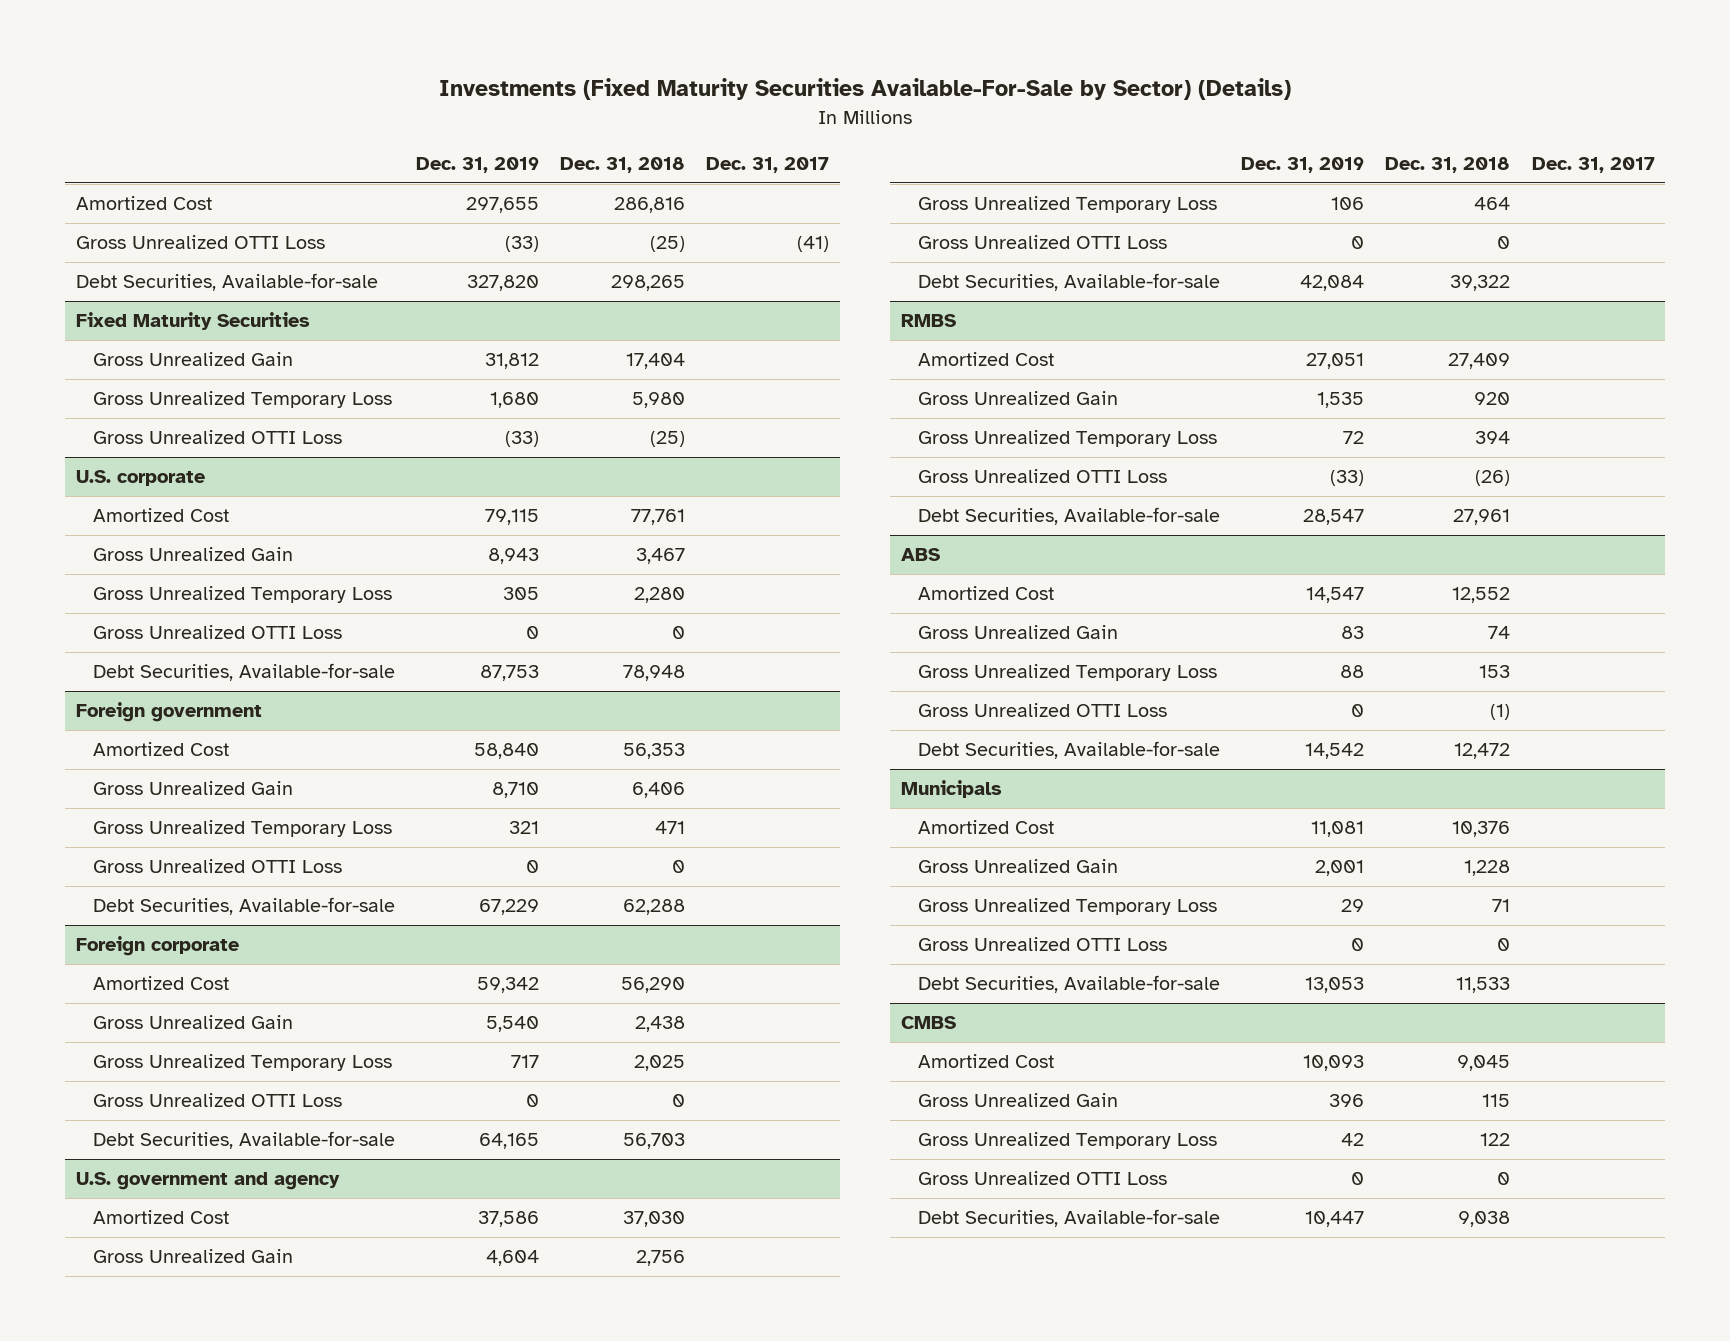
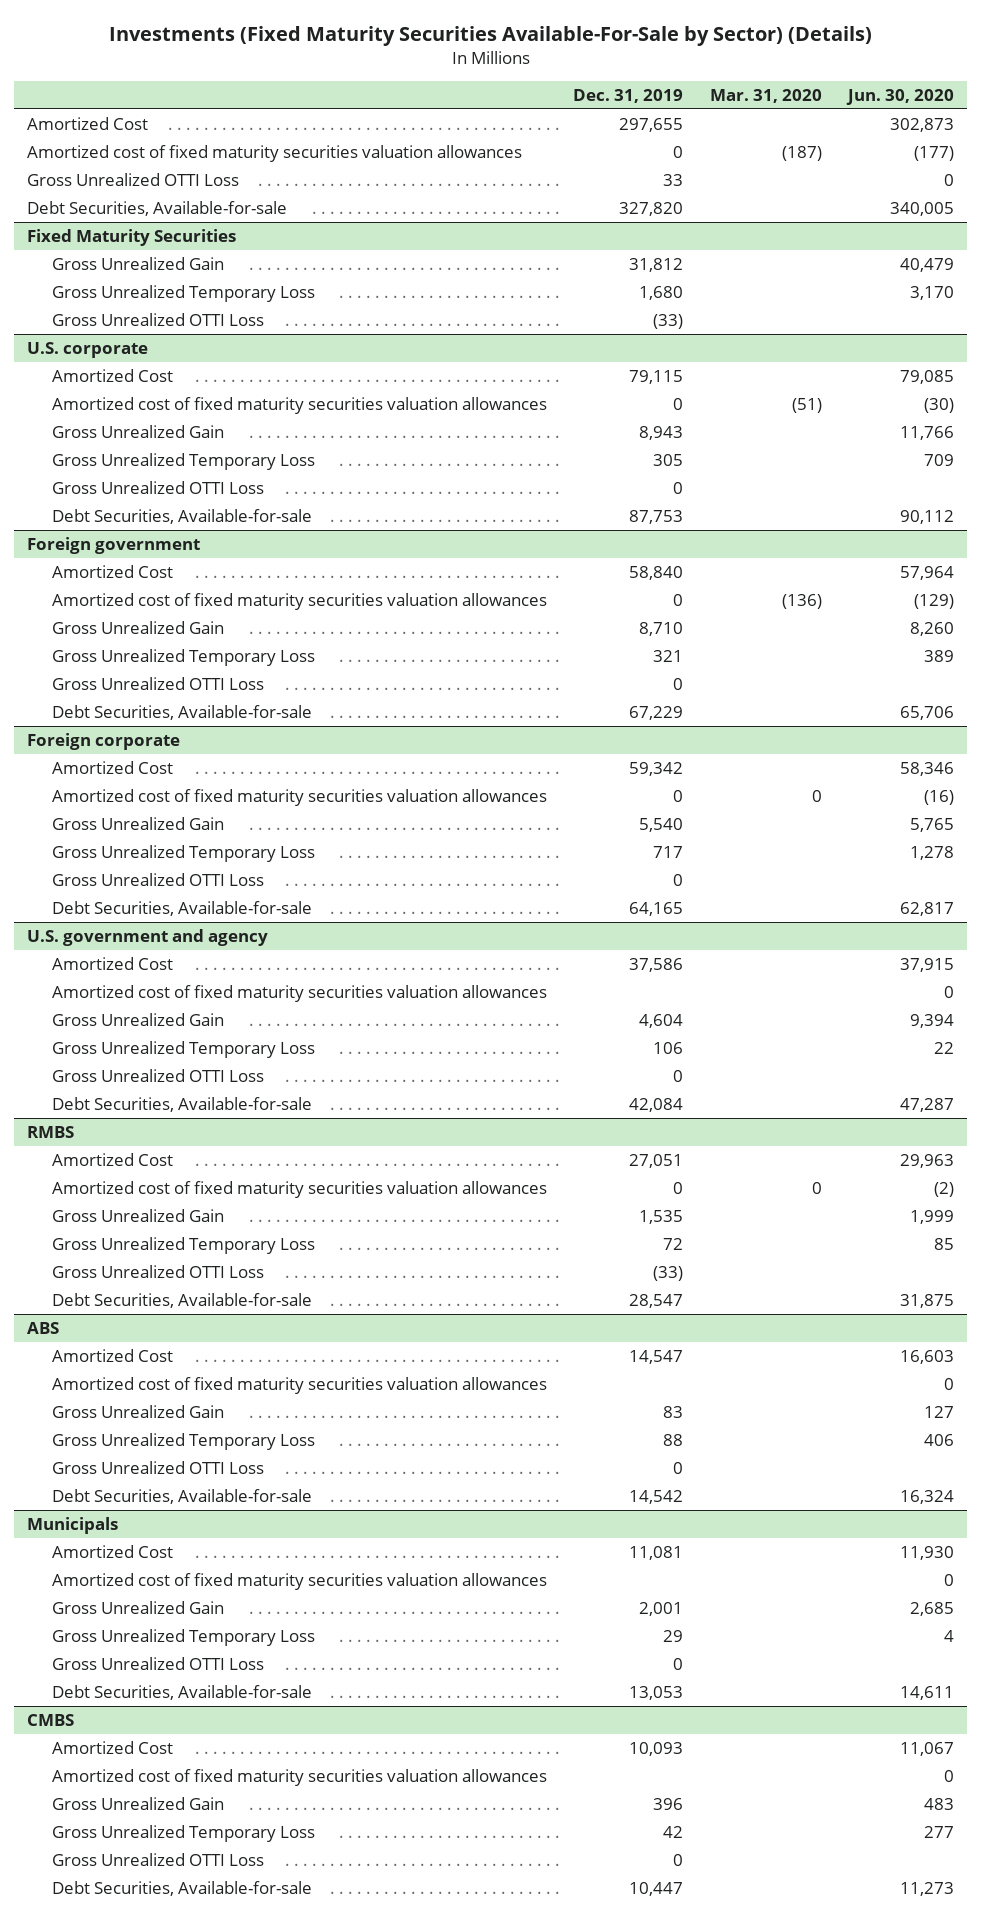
- | Dec. 31, 2019 | Dec. 31, 2018 | Dec. 31, 2017
+ | Dec. 31, 2019 | Mar. 31, 2020 | Jun. 30, 2020
- Gross Unrealized OTTI Loss | (33) | (25) | (41)
+ Amortized cost of fixed maturity securities valuation allowances | 0 | (187) | (177)
+ Gross Unrealized OTTI Loss | 33 | | 0
@ U.S. corporate
+ Amortized cost of fixed maturity securities valuation allowances | 0 | (51) | (30)
@ Foreign government
+ Amortized cost of fixed maturity securities valuation allowances | 0 | (136) | (129)
@ Foreign corporate
+ Amortized cost of fixed maturity securities valuation allowances | 0 | 0 | (16)
@ U.S. government and agency
+ Amortized cost of fixed maturity securities valuation allowances | | | 0
@ RMBS
+ Amortized cost of fixed maturity securities valuation allowances | 0 | 0 | (2)
@ ABS
+ Amortized cost of fixed maturity securities valuation allowances | | | 0
@ Municipals
+ Amortized cost of fixed maturity securities valuation allowances | | | 0
@ CMBS
+ Amortized cost of fixed maturity securities valuation allowances | | | 0

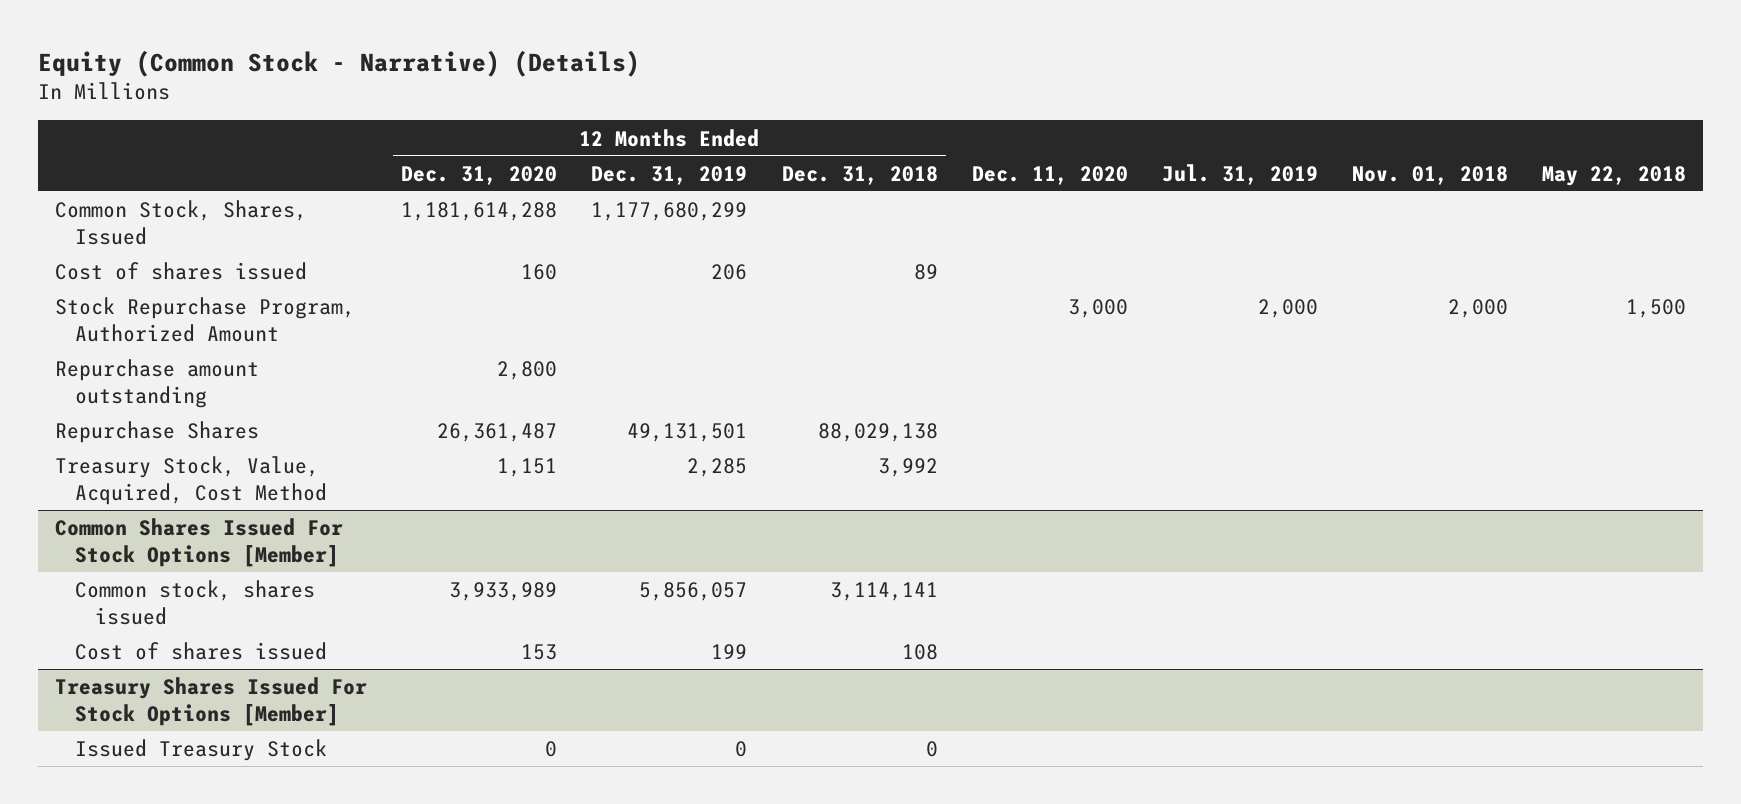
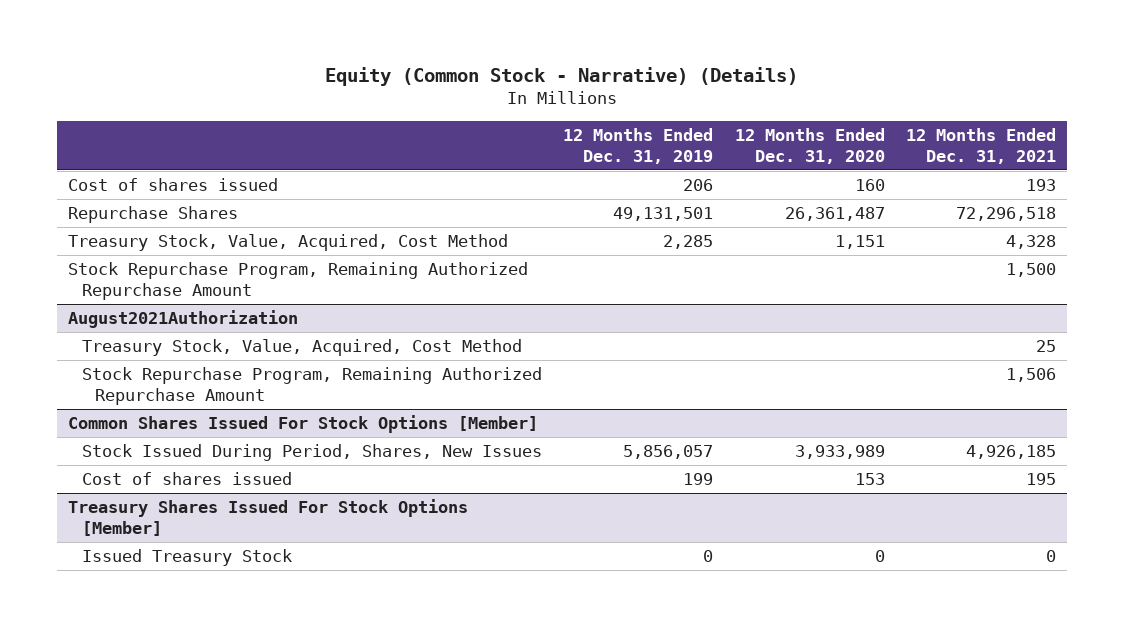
- | 12 Months Ended Dec. 31, 2020 | 12 Months Ended Dec. 31, 2019 | 12 Months Ended Dec. 31, 2018 | Dec. 11, 2020 | Jul. 31, 2019 | Nov. 01, 2018 | May 22, 2018
+ | 12 Months Ended Dec. 31, 2019 | 12 Months Ended Dec. 31, 2020 | 12 Months Ended Dec. 31, 2021
- Common Stock, Shares, Issued | 1,181,614,288 | 1,177,680,299 | | | | |
- Stock Repurchase Program, Authorized Amount | | | | 3,000 | 2,000 | 2,000 | 1,500
- Repurchase amount outstanding | 2,800 | | | | | |
+ Stock Repurchase Program, Remaining Authorized Repurchase Amount | | | 1,500
+ August2021Authorization
+ Treasury Stock, Value, Acquired, Cost Method | | | 25
+ Stock Repurchase Program, Remaining Authorized Repurchase Amount | | | 1,506
@ Common Shares Issued For Stock Options [Member]
- Common stock, shares issued | 3,933,989 | 5,856,057 | 3,114,141 | | | |
+ Stock Issued During Period, Shares, New Issues | 5,856,057 | 3,933,989 | 4,926,185

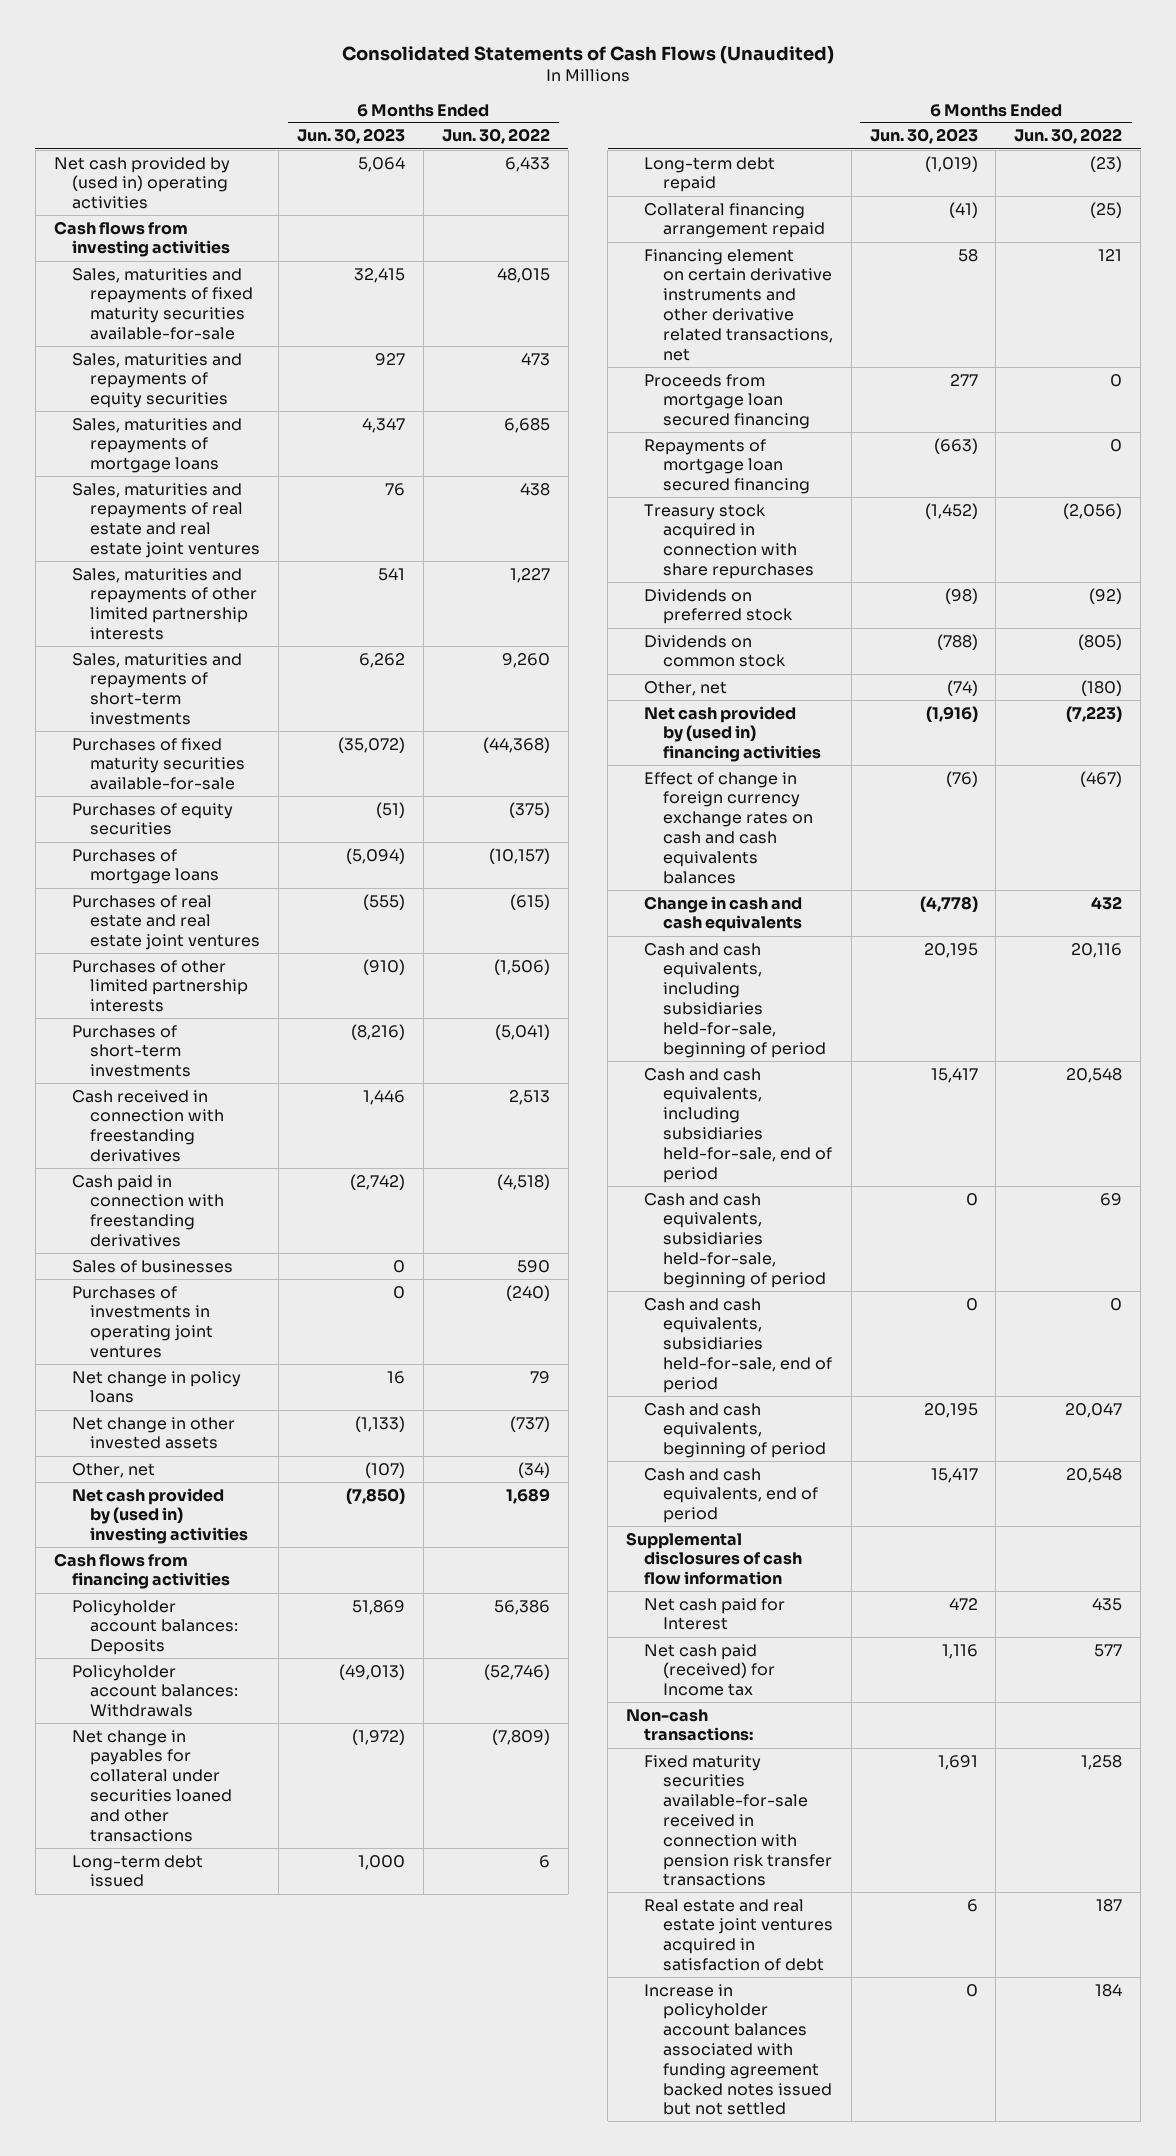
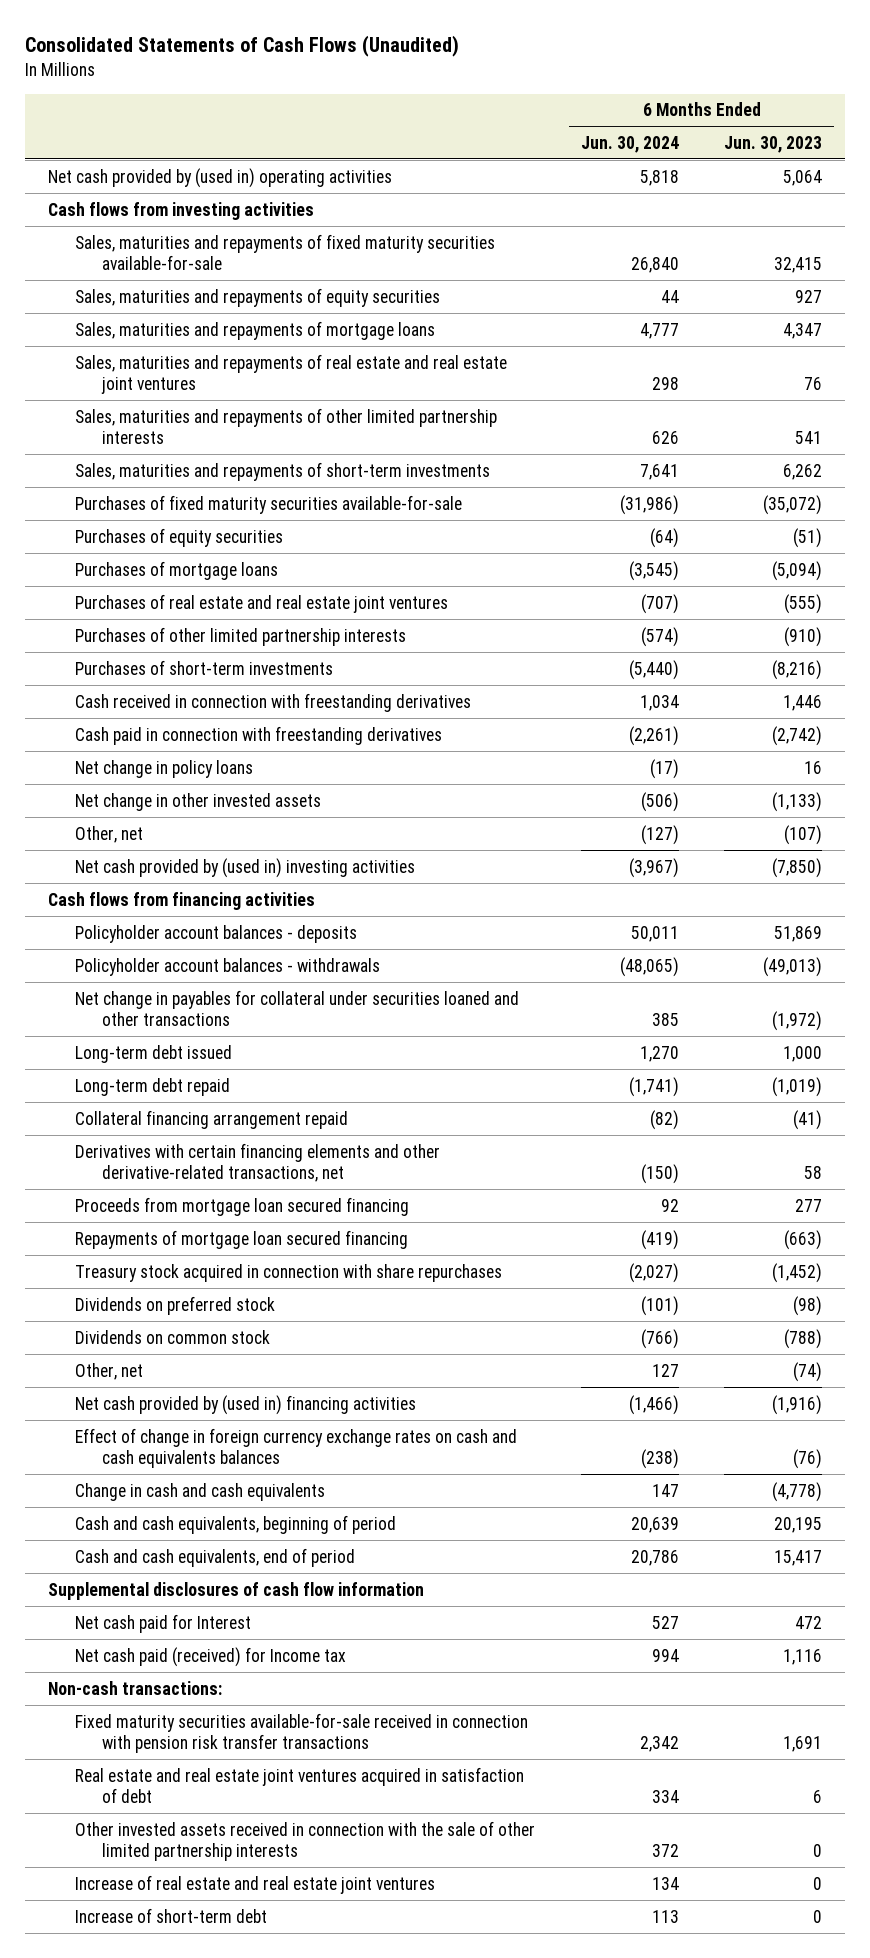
- | 6 Months Ended Jun. 30, 2023 | 6 Months Ended Jun. 30, 2022
+ | 6 Months Ended Jun. 30, 2024 | 6 Months Ended Jun. 30, 2023
- Sales of businesses | 0 | 590
- Purchases of investments in operating joint ventures | 0 | (240)
- Policyholder account balances: Deposits | 51,869 | 56,386
- Policyholder account balances: Withdrawals | (49,013) | (52,746)
+ Policyholder account balances - deposits | 50,011 | 51,869
+ Policyholder account balances - withdrawals | (48,065) | (49,013)
- Financing element on certain derivative instruments and other derivative related transactions, net | 58 | 121
+ Derivatives with certain financing elements and other derivative-related transactions, net | (150) | 58
- Cash and cash equivalents, including subsidiaries held-for-sale, beginning of period | 20,195 | 20,116
- Cash and cash equivalents, including subsidiaries held-for-sale, end of period | 15,417 | 20,548
- Cash and cash equivalents, subsidiaries held-for-sale, beginning of period | 0 | 69
- Cash and cash equivalents, subsidiaries held-for-sale, end of period | 0 | 0
- Increase in policyholder account balances associated with funding agreement backed notes issued but not settled | 0 | 184
+ Other invested assets received in connection with the sale of other limited partnership interests | 372 | 0
+ Increase of real estate and real estate joint ventures | 134 | 0
+ Increase of short-term debt | 113 | 0

